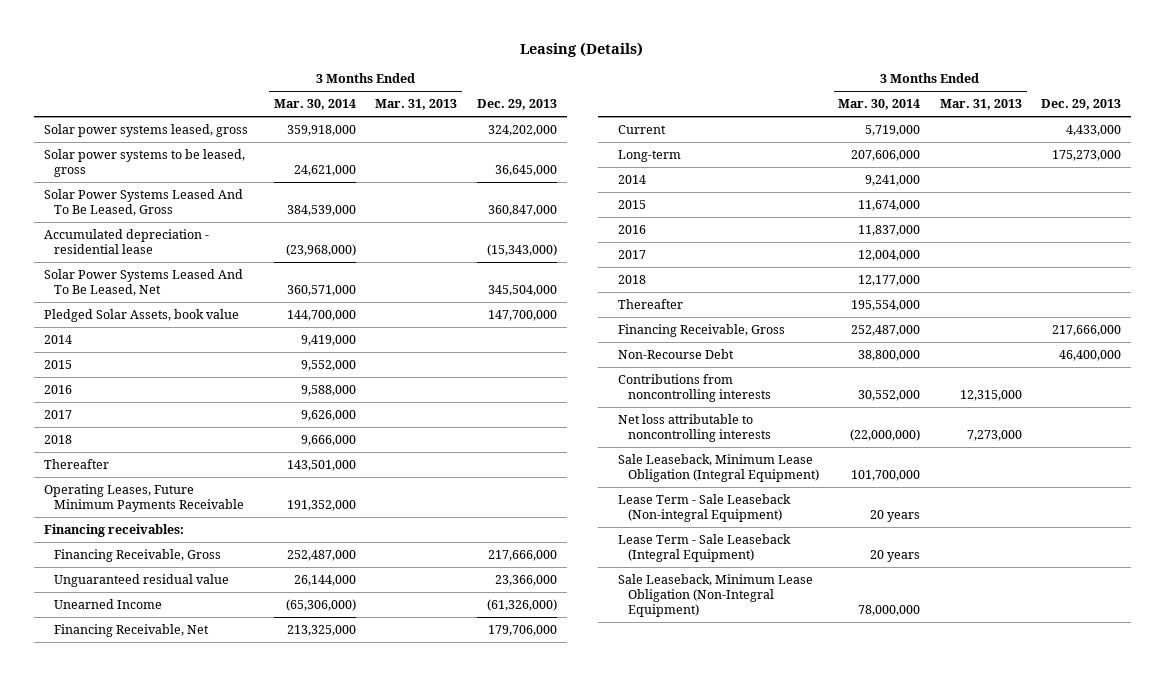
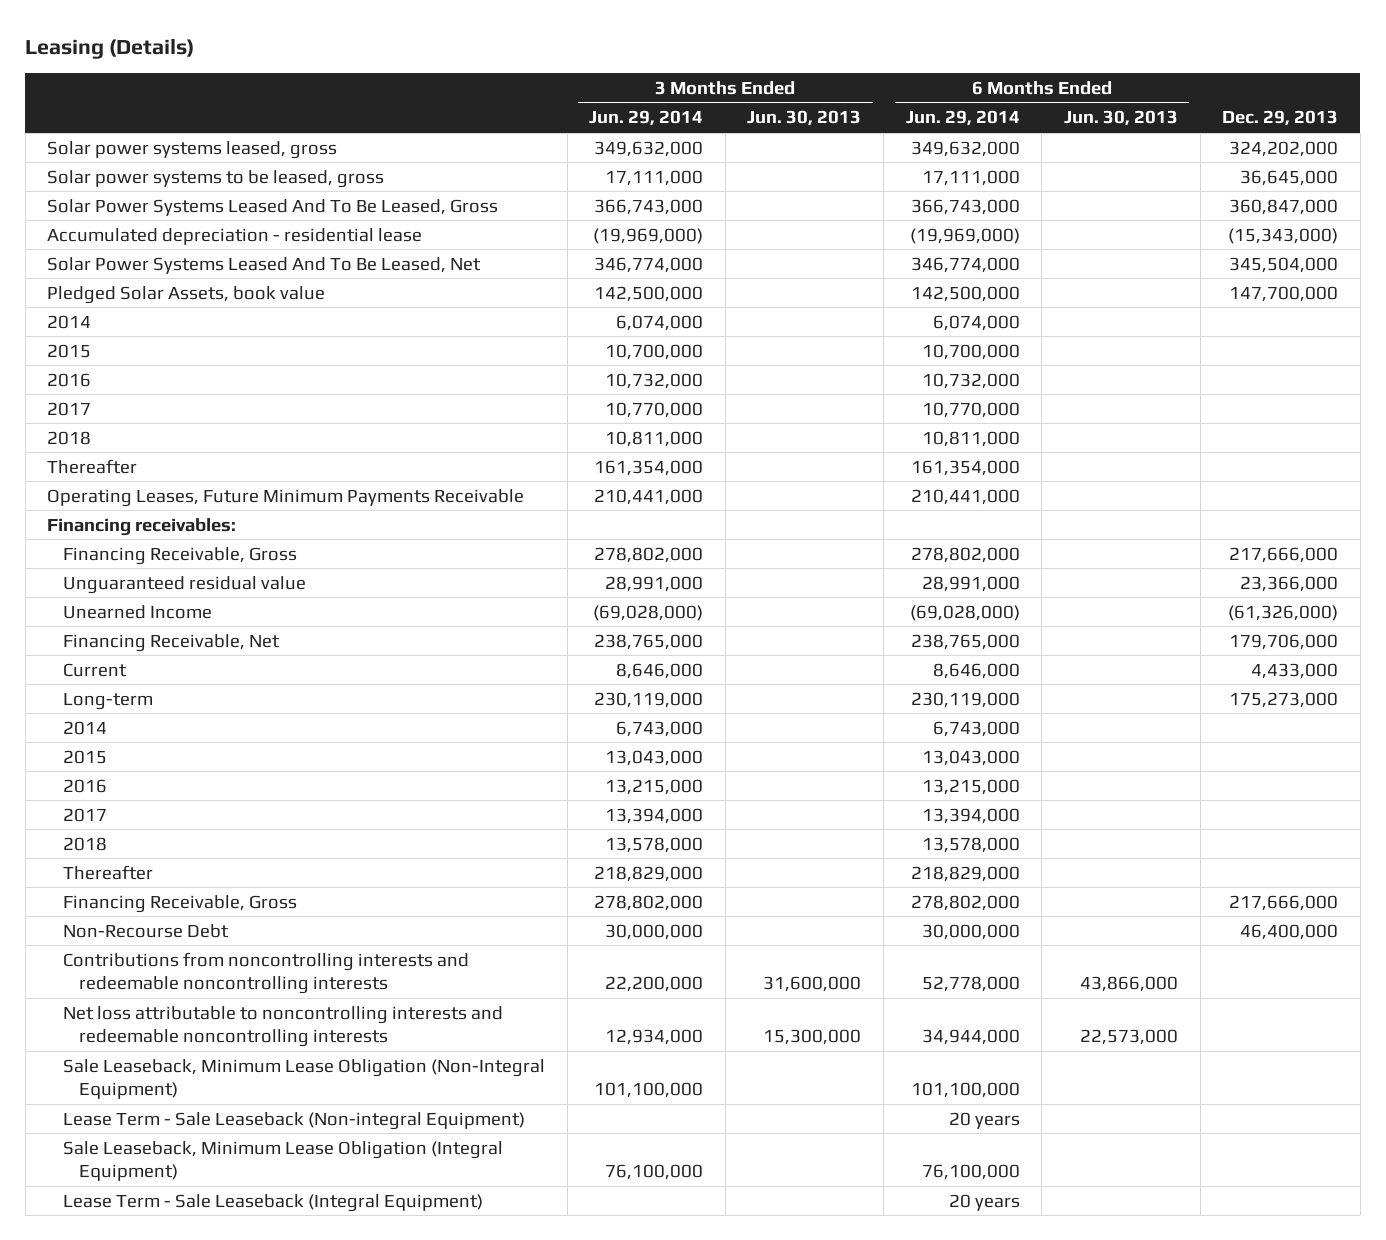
- | 3 Months Ended Mar. 30, 2014 | 3 Months Ended Mar. 31, 2013 | Dec. 29, 2013
+ | 3 Months Ended Jun. 29, 2014 | 3 Months Ended Jun. 30, 2013 | 6 Months Ended Jun. 29, 2014 | 6 Months Ended Jun. 30, 2013 | Dec. 29, 2013
- Contributions from noncontrolling interests | 30,552,000 | 12,315,000 |
- Net loss attributable to noncontrolling interests | (22,000,000) | 7,273,000 |
+ Contributions from noncontrolling interests and redeemable noncontrolling interests | 22,200,000 | 31,600,000 | 52,778,000 | 43,866,000 |
+ Net loss attributable to noncontrolling interests and redeemable noncontrolling interests | 12,934,000 | 15,300,000 | 34,944,000 | 22,573,000 |
moved up: Sale Leaseback, Minimum Lease Obligation (Non-Integral Equipment) | 101,100,000 | | 101,100,000 | |
moved down: Sale Leaseback, Minimum Lease Obligation (Integral Equipment) | 76,100,000 | | 76,100,000 | |

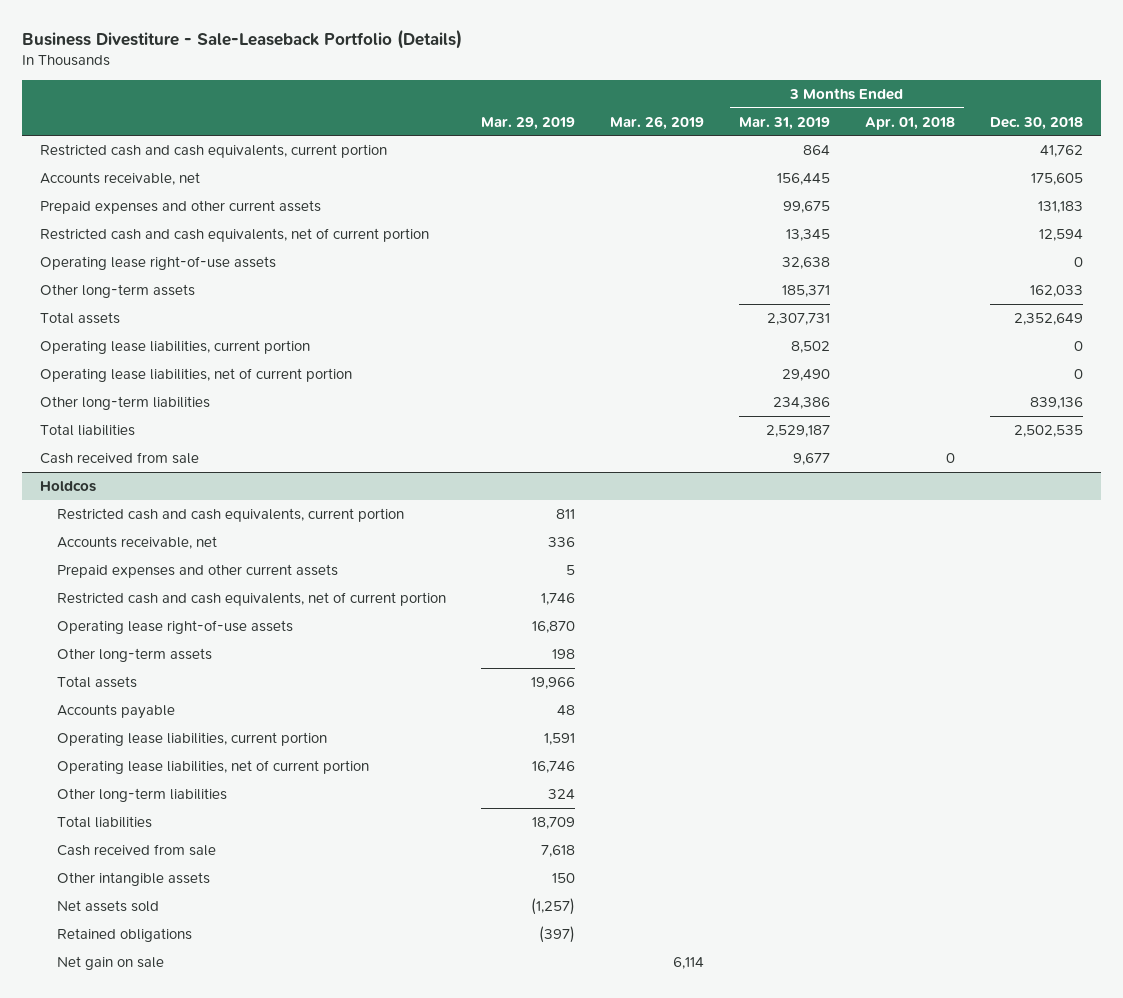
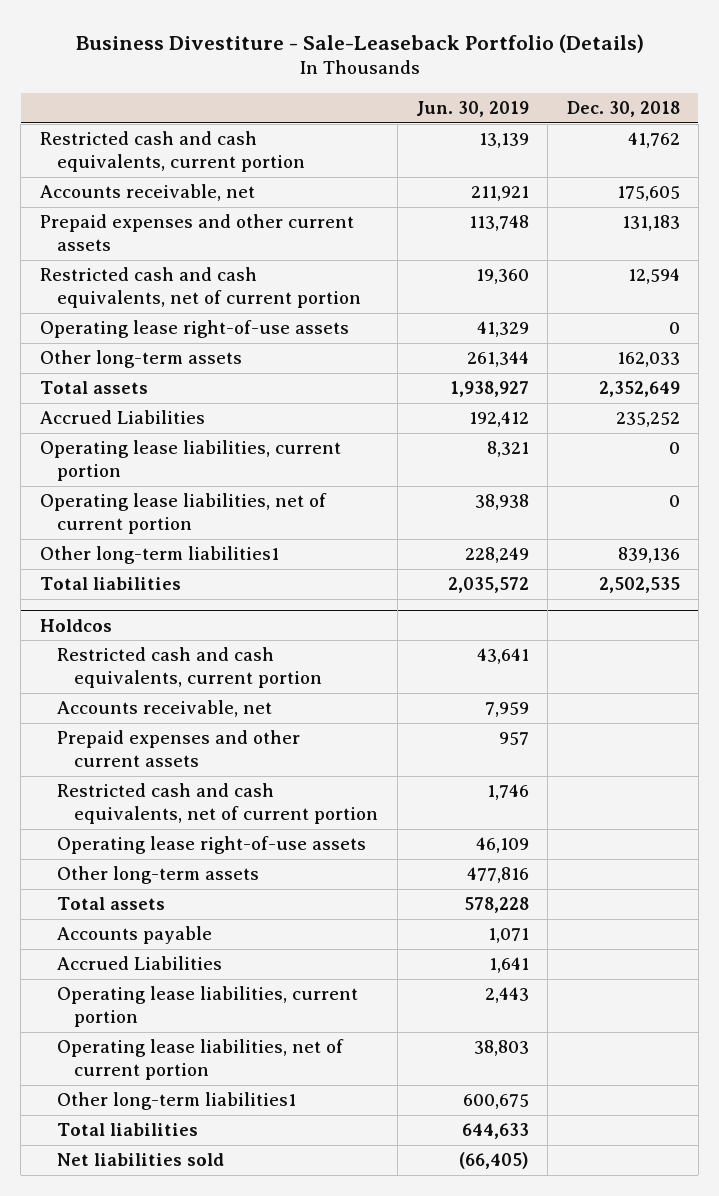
- | Mar. 29, 2019 | Mar. 26, 2019 | 3 Months Ended Mar. 31, 2019 | 3 Months Ended Apr. 01, 2018 | Dec. 30, 2018
+ | Jun. 30, 2019 | Dec. 30, 2018
+ Accrued Liabilities | 192,412 | 235,252
- Other long-term liabilities | | | 234,386 | | 839,136
+ Other long-term liabilities1 | 228,249 | 839,136
- Cash received from sale | | | 9,677 | 0 |
@ Holdcos
+ Accrued Liabilities | 1,641 |
- Other long-term liabilities | 324 | | | |
+ Other long-term liabilities1 | 600,675 |
- Cash received from sale | 7,618 | | | |
- Other intangible assets | 150 | | | |
- Net assets sold | (1,257) | | | |
- Retained obligations | (397) | | | |
- Net gain on sale | | 6,114 | | |
+ Net liabilities sold | (66,405) |

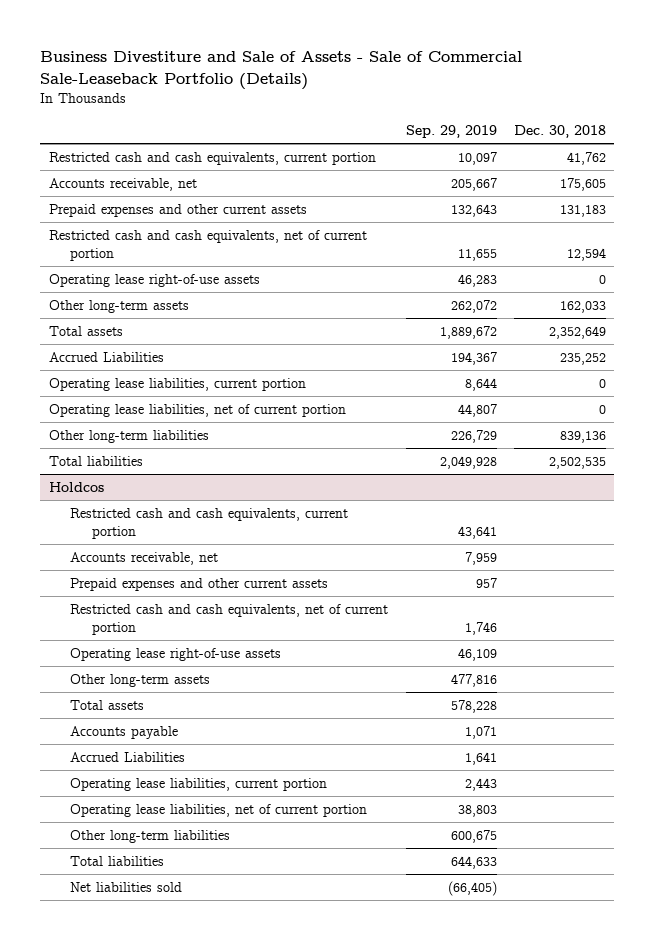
- Business Divestiture - Sale-Leaseback Portfolio (Details)
+ Business Divestiture and Sale of Assets - Sale of Commercial Sale-Leaseback Portfolio (Details)
- | Jun. 30, 2019 | Dec. 30, 2018
+ | Sep. 29, 2019 | Dec. 30, 2018
- Other long-term liabilities1 | 228,249 | 839,136
+ Other long-term liabilities | 226,729 | 839,136
@ Holdcos
- Other long-term liabilities1 | 600,675 |
+ Other long-term liabilities | 600,675 |

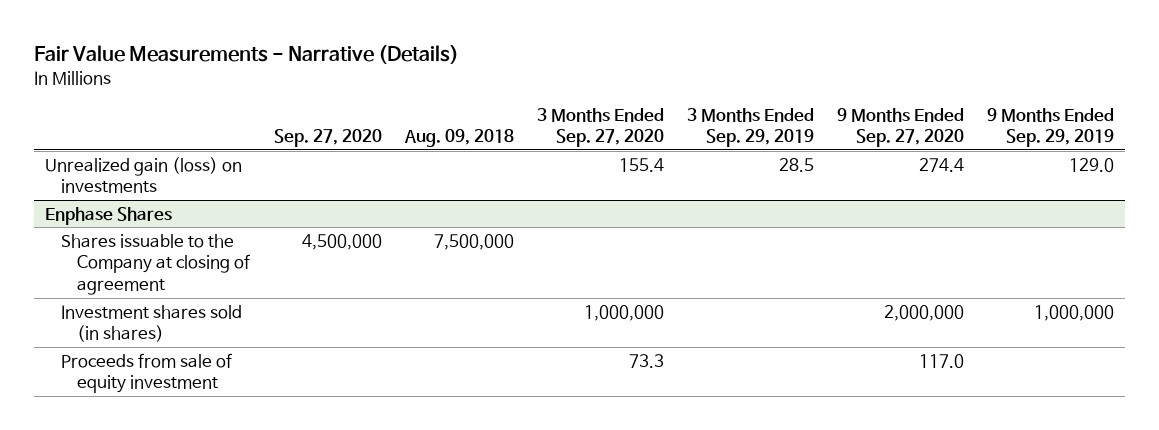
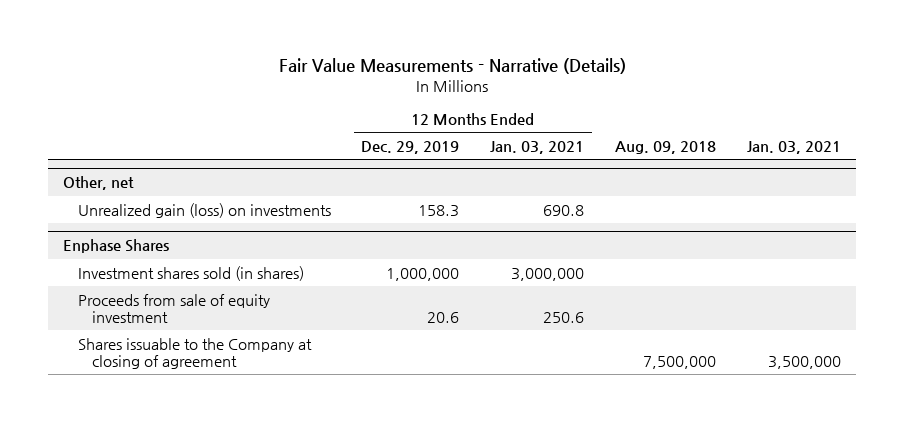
- | Sep. 27, 2020 | Aug. 09, 2018 | 3 Months Ended Sep. 27, 2020 | 3 Months Ended Sep. 29, 2019 | 9 Months Ended Sep. 27, 2020 | 9 Months Ended Sep. 29, 2019
+ | 12 Months Ended Dec. 29, 2019 | 12 Months Ended Jan. 03, 2021 | Aug. 09, 2018 | Jan. 03, 2021
- Unrealized gain (loss) on investments | | | 155.4 | 28.5 | 274.4 | 129.0
+ Other, net
+ Unrealized gain (loss) on investments | 158.3 | 690.8 | |
@ Enphase Shares
moved down: Shares issuable to the Company at closing of agreement | | | 7,500,000 | 3,500,000

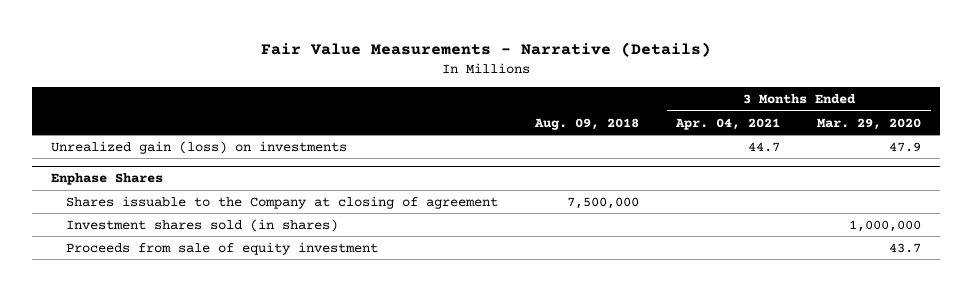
- | 12 Months Ended Dec. 29, 2019 | 12 Months Ended Jan. 03, 2021 | Aug. 09, 2018 | Jan. 03, 2021
+ | Aug. 09, 2018 | 3 Months Ended Apr. 04, 2021 | 3 Months Ended Mar. 29, 2020
- Other, net
- Unrealized gain (loss) on investments | 158.3 | 690.8 | |
+ Unrealized gain (loss) on investments | | 44.7 | 47.9
@ Enphase Shares
moved up: Shares issuable to the Company at closing of agreement | 7,500,000 | |

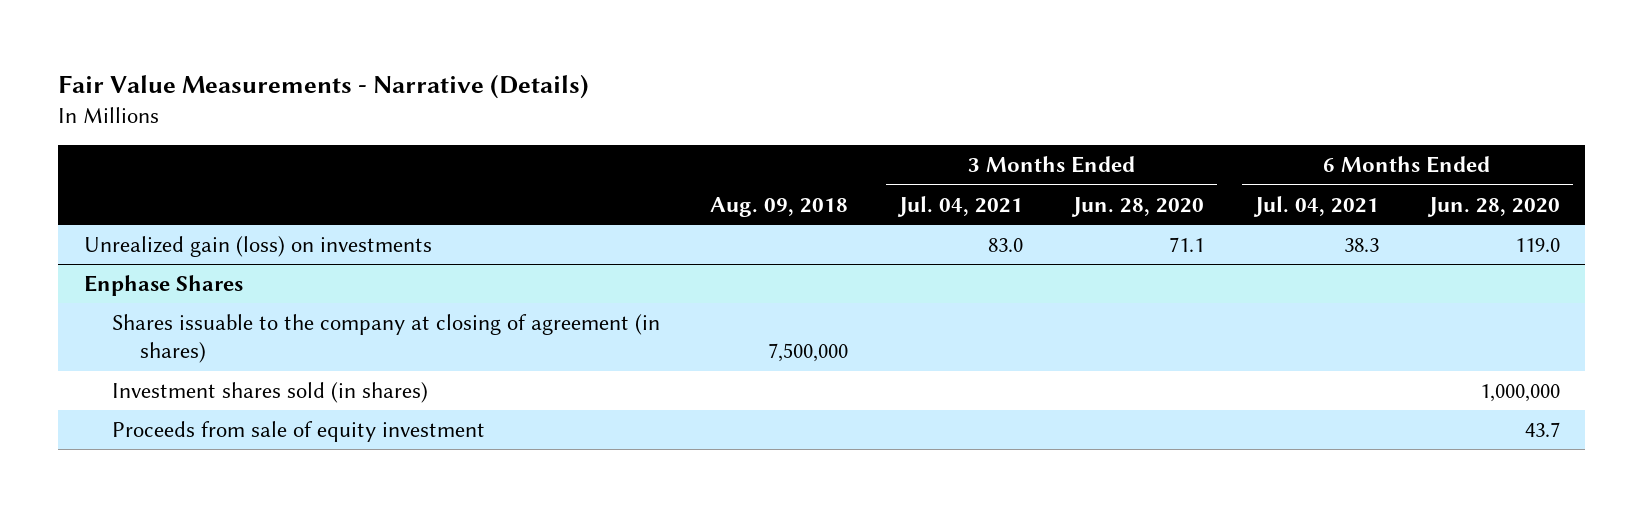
- | Aug. 09, 2018 | 3 Months Ended Apr. 04, 2021 | 3 Months Ended Mar. 29, 2020
+ | Aug. 09, 2018 | 3 Months Ended Jul. 04, 2021 | 3 Months Ended Jun. 28, 2020 | 6 Months Ended Jul. 04, 2021 | 6 Months Ended Jun. 28, 2020
@ Enphase Shares
- Shares issuable to the Company at closing of agreement | 7,500,000 | |
+ Shares issuable to the company at closing of agreement (in shares) | 7,500,000 | | | |

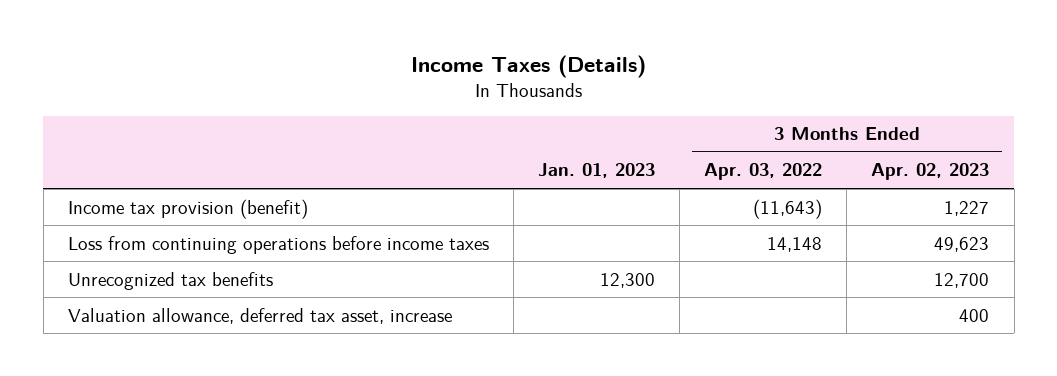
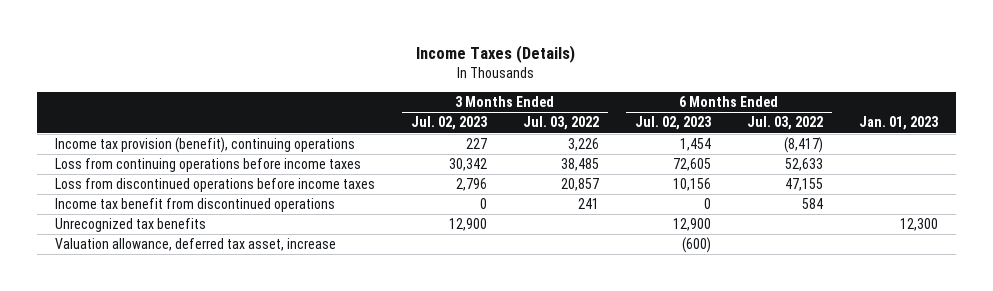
- | Jan. 01, 2023 | 3 Months Ended Apr. 03, 2022 | 3 Months Ended Apr. 02, 2023
+ | 3 Months Ended Jul. 02, 2023 | 3 Months Ended Jul. 03, 2022 | 6 Months Ended Jul. 02, 2023 | 6 Months Ended Jul. 03, 2022 | Jan. 01, 2023
- Income tax provision (benefit) | | (11,643) | 1,227
+ Income tax provision (benefit), continuing operations | 227 | 3,226 | 1,454 | (8,417) |
+ Loss from discontinued operations before income taxes | 2,796 | 20,857 | 10,156 | 47,155 |
+ Income tax benefit from discontinued operations | 0 | 241 | 0 | 584 |

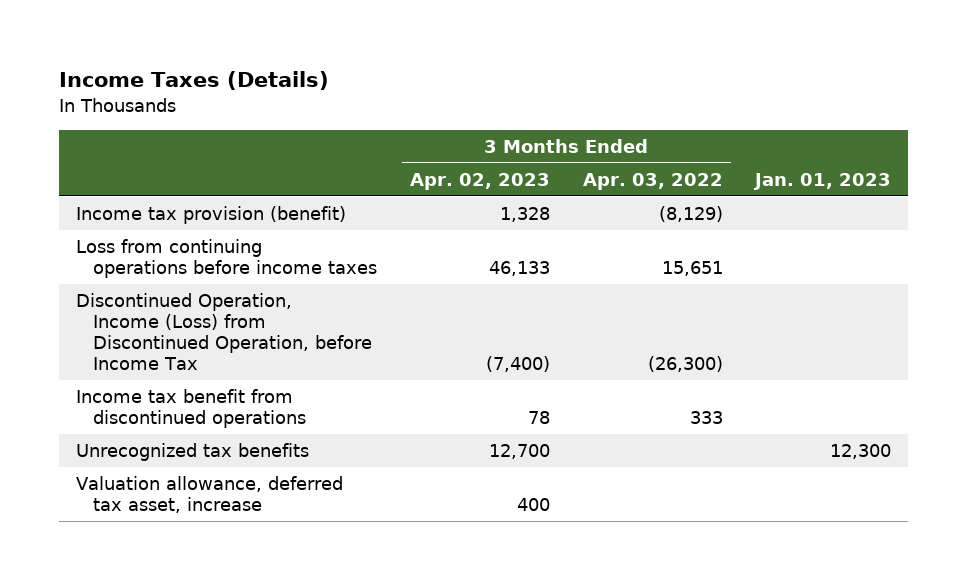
- | 3 Months Ended Jul. 02, 2023 | 3 Months Ended Jul. 03, 2022 | 6 Months Ended Jul. 02, 2023 | 6 Months Ended Jul. 03, 2022 | Jan. 01, 2023
+ | 3 Months Ended Apr. 02, 2023 | 3 Months Ended Apr. 03, 2022 | Jan. 01, 2023
- Income tax provision (benefit), continuing operations | 227 | 3,226 | 1,454 | (8,417) |
+ Income tax provision (benefit) | 1,328 | (8,129) |
- Loss from discontinued operations before income taxes | 2,796 | 20,857 | 10,156 | 47,155 |
+ Discontinued Operation, Income (Loss) from Discontinued Operation, before Income Tax | (7,400) | (26,300) |

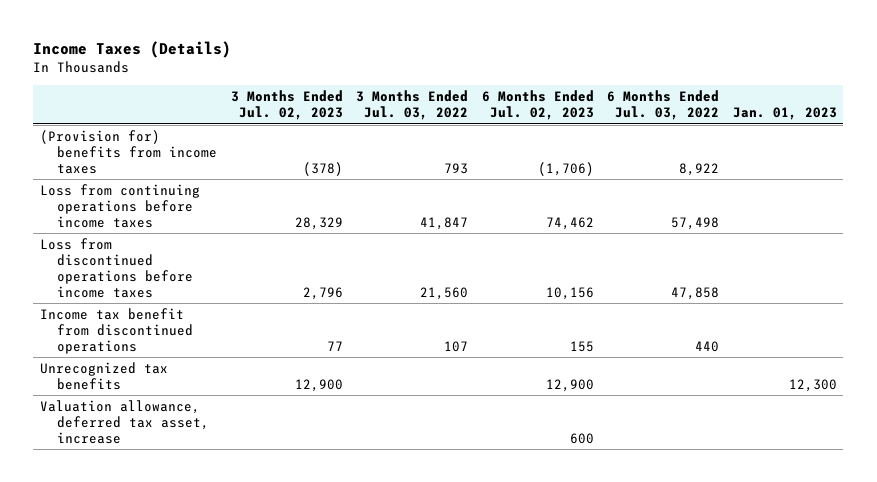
- | 3 Months Ended Apr. 02, 2023 | 3 Months Ended Apr. 03, 2022 | Jan. 01, 2023
+ | 3 Months Ended Jul. 02, 2023 | 3 Months Ended Jul. 03, 2022 | 6 Months Ended Jul. 02, 2023 | 6 Months Ended Jul. 03, 2022 | Jan. 01, 2023
- Income tax provision (benefit) | 1,328 | (8,129) |
+ (Provision for) benefits from income taxes | (378) | 793 | (1,706) | 8,922 |
- Discontinued Operation, Income (Loss) from Discontinued Operation, before Income Tax | (7,400) | (26,300) |
+ Loss from discontinued operations before income taxes | 2,796 | 21,560 | 10,156 | 47,858 |

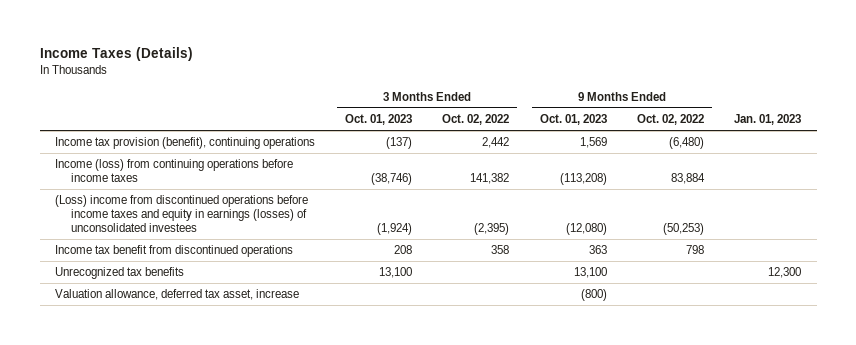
- | 3 Months Ended Jul. 02, 2023 | 3 Months Ended Jul. 03, 2022 | 6 Months Ended Jul. 02, 2023 | 6 Months Ended Jul. 03, 2022 | Jan. 01, 2023
+ | 3 Months Ended Oct. 01, 2023 | 3 Months Ended Oct. 02, 2022 | 9 Months Ended Oct. 01, 2023 | 9 Months Ended Oct. 02, 2022 | Jan. 01, 2023
- (Provision for) benefits from income taxes | (378) | 793 | (1,706) | 8,922 |
- Loss from continuing operations before income taxes | 28,329 | 41,847 | 74,462 | 57,498 |
- Loss from discontinued operations before income taxes | 2,796 | 21,560 | 10,156 | 47,858 |
+ Income tax provision (benefit), continuing operations | (137) | 2,442 | 1,569 | (6,480) |
+ Income (loss) from continuing operations before income taxes | (38,746) | 141,382 | (113,208) | 83,884 |
+ (Loss) income from discontinued operations before income taxes and equity in earnings (losses) of unconsolidated investees | (1,924) | (2,395) | (12,080) | (50,253) |

